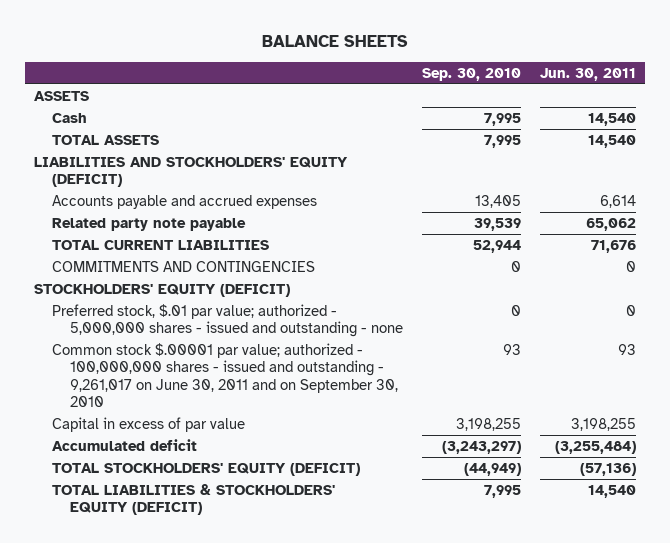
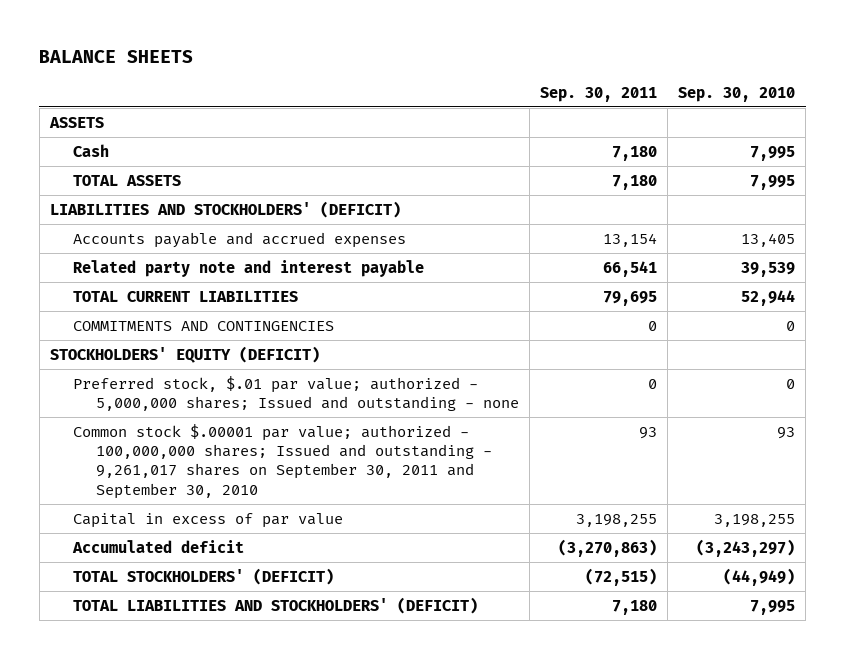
- | Sep. 30, 2010 | Jun. 30, 2011
+ | Sep. 30, 2011 | Sep. 30, 2010
- LIABILITIES AND STOCKHOLDERS' EQUITY (DEFICIT)
+ LIABILITIES AND STOCKHOLDERS' (DEFICIT)
- Related party note payable | 39,539 | 65,062
+ Related party note and interest payable | 66,541 | 39,539
- Preferred stock, $.01 par value; authorized - 5,000,000 shares - issued and outstanding - none | 0 | 0
- Common stock $.00001 par value; authorized - 100,000,000 shares - issued and outstanding - 9,261,017 on June 30, 2011 and on September 30, 2010 | 93 | 93
+ Preferred stock, $.01 par value; authorized - 5,000,000 shares; Issued and outstanding - none | 0 | 0
+ Common stock $.00001 par value; authorized - 100,000,000 shares; Issued and outstanding - 9,261,017 shares on September 30, 2011 and September 30, 2010 | 93 | 93
- TOTAL STOCKHOLDERS' EQUITY (DEFICIT) | (44,949) | (57,136)
- TOTAL LIABILITIES & STOCKHOLDERS' EQUITY (DEFICIT) | 7,995 | 14,540
+ TOTAL STOCKHOLDERS' (DEFICIT) | (72,515) | (44,949)
+ TOTAL LIABILITIES AND STOCKHOLDERS' (DEFICIT) | 7,180 | 7,995

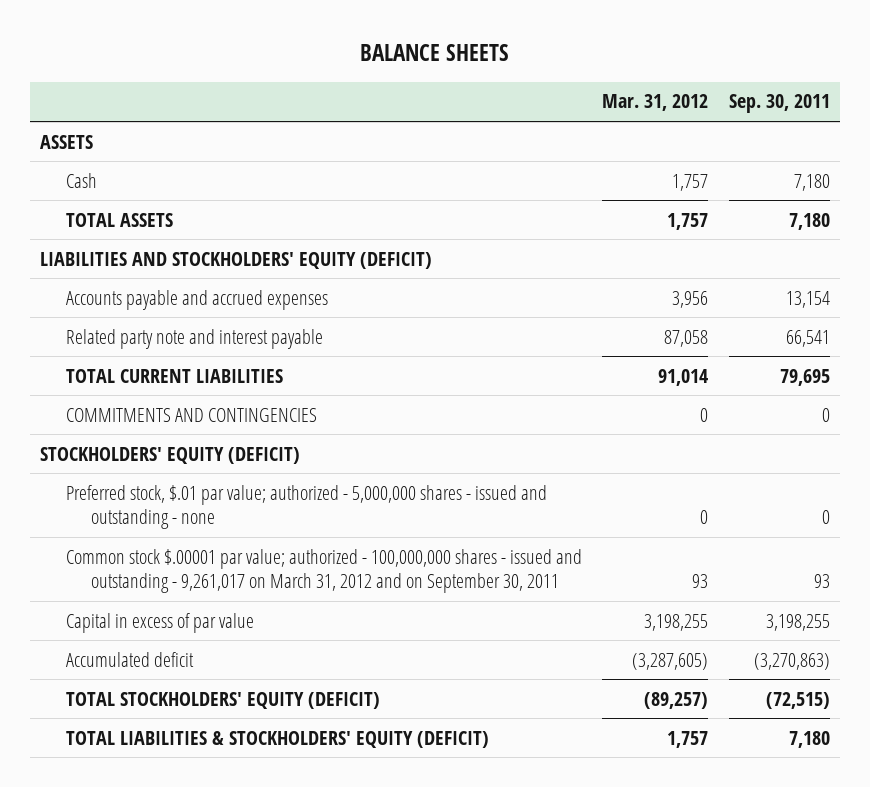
- | Sep. 30, 2011 | Sep. 30, 2010
+ | Mar. 31, 2012 | Sep. 30, 2011
- LIABILITIES AND STOCKHOLDERS' (DEFICIT)
+ LIABILITIES AND STOCKHOLDERS' EQUITY (DEFICIT)
- Preferred stock, $.01 par value; authorized - 5,000,000 shares; Issued and outstanding - none | 0 | 0
- Common stock $.00001 par value; authorized - 100,000,000 shares; Issued and outstanding - 9,261,017 shares on September 30, 2011 and September 30, 2010 | 93 | 93
+ Preferred stock, $.01 par value; authorized - 5,000,000 shares - issued and outstanding - none | 0 | 0
+ Common stock $.00001 par value; authorized - 100,000,000 shares - issued and outstanding - 9,261,017 on March 31, 2012 and on September 30, 2011 | 93 | 93
- TOTAL STOCKHOLDERS' (DEFICIT) | (72,515) | (44,949)
- TOTAL LIABILITIES AND STOCKHOLDERS' (DEFICIT) | 7,180 | 7,995
+ TOTAL STOCKHOLDERS' EQUITY (DEFICIT) | (89,257) | (72,515)
+ TOTAL LIABILITIES & STOCKHOLDERS' EQUITY (DEFICIT) | 1,757 | 7,180

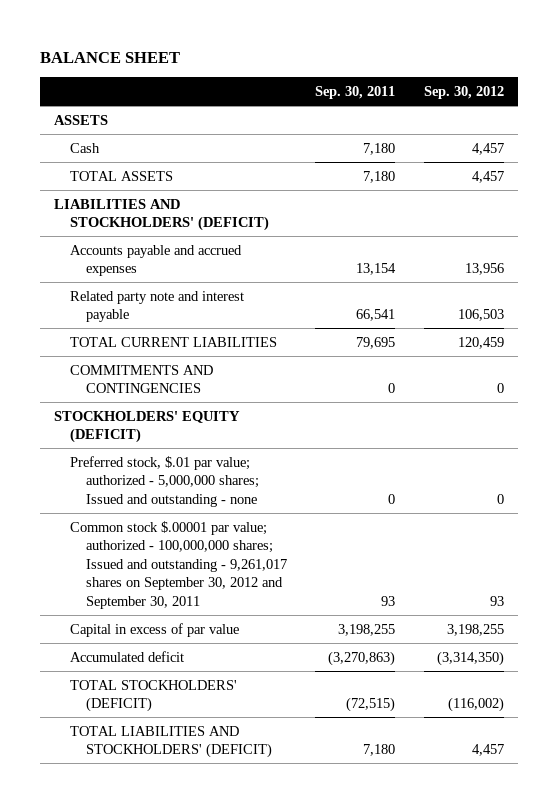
- BALANCE SHEETS
+ BALANCE SHEET
- | Mar. 31, 2012 | Sep. 30, 2011
+ | Sep. 30, 2011 | Sep. 30, 2012
- LIABILITIES AND STOCKHOLDERS' EQUITY (DEFICIT)
+ LIABILITIES AND STOCKHOLDERS' (DEFICIT)
- Preferred stock, $.01 par value; authorized - 5,000,000 shares - issued and outstanding - none | 0 | 0
- Common stock $.00001 par value; authorized - 100,000,000 shares - issued and outstanding - 9,261,017 on March 31, 2012 and on September 30, 2011 | 93 | 93
+ Preferred stock, $.01 par value; authorized - 5,000,000 shares; Issued and outstanding - none | 0 | 0
+ Common stock $.00001 par value; authorized - 100,000,000 shares; Issued and outstanding - 9,261,017 shares on September 30, 2012 and September 30, 2011 | 93 | 93
- TOTAL STOCKHOLDERS' EQUITY (DEFICIT) | (89,257) | (72,515)
- TOTAL LIABILITIES & STOCKHOLDERS' EQUITY (DEFICIT) | 1,757 | 7,180
+ TOTAL STOCKHOLDERS' (DEFICIT) | (72,515) | (116,002)
+ TOTAL LIABILITIES AND STOCKHOLDERS' (DEFICIT) | 7,180 | 4,457

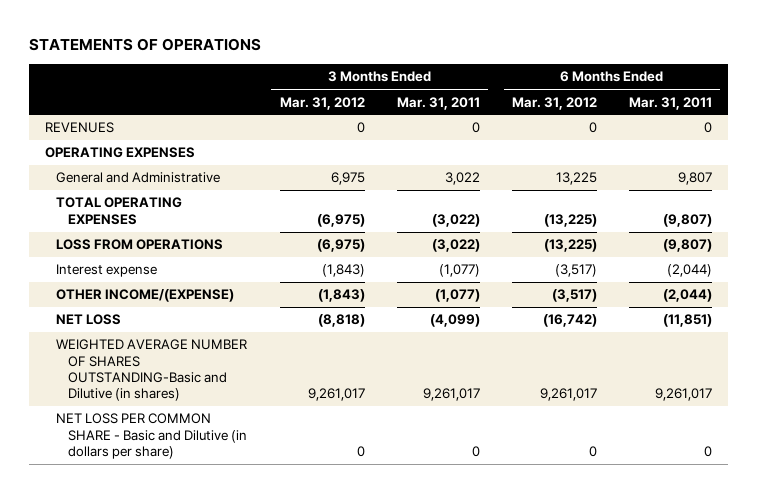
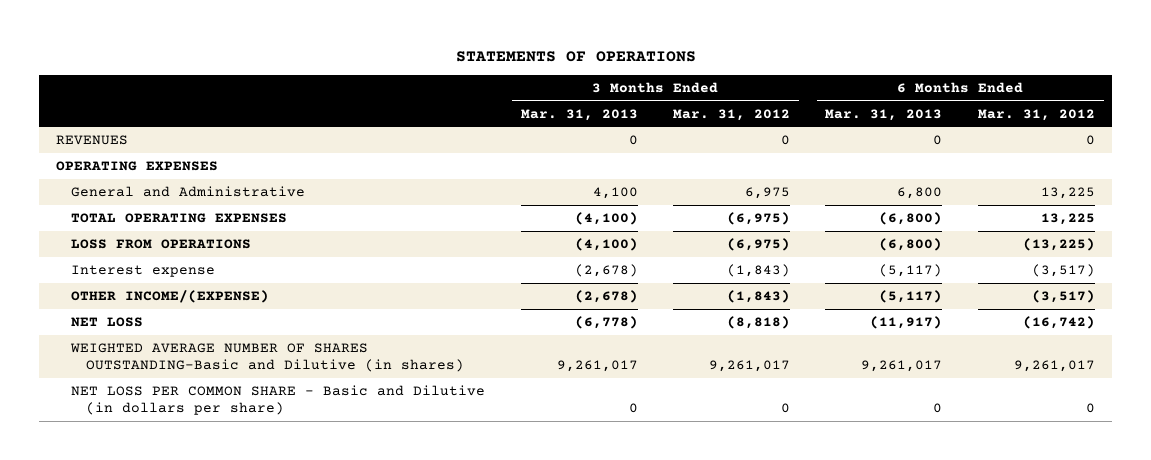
- | 3 Months Ended Mar. 31, 2012 | 3 Months Ended Mar. 31, 2011 | 6 Months Ended Mar. 31, 2012 | 6 Months Ended Mar. 31, 2011
+ | 3 Months Ended Mar. 31, 2013 | 3 Months Ended Mar. 31, 2012 | 6 Months Ended Mar. 31, 2013 | 6 Months Ended Mar. 31, 2012
- TOTAL OPERATING EXPENSES | (6,975) | (3,022) | (13,225) | (9,807)
+ TOTAL OPERATING EXPENSES | (4,100) | (6,975) | (6,800) | 13,225

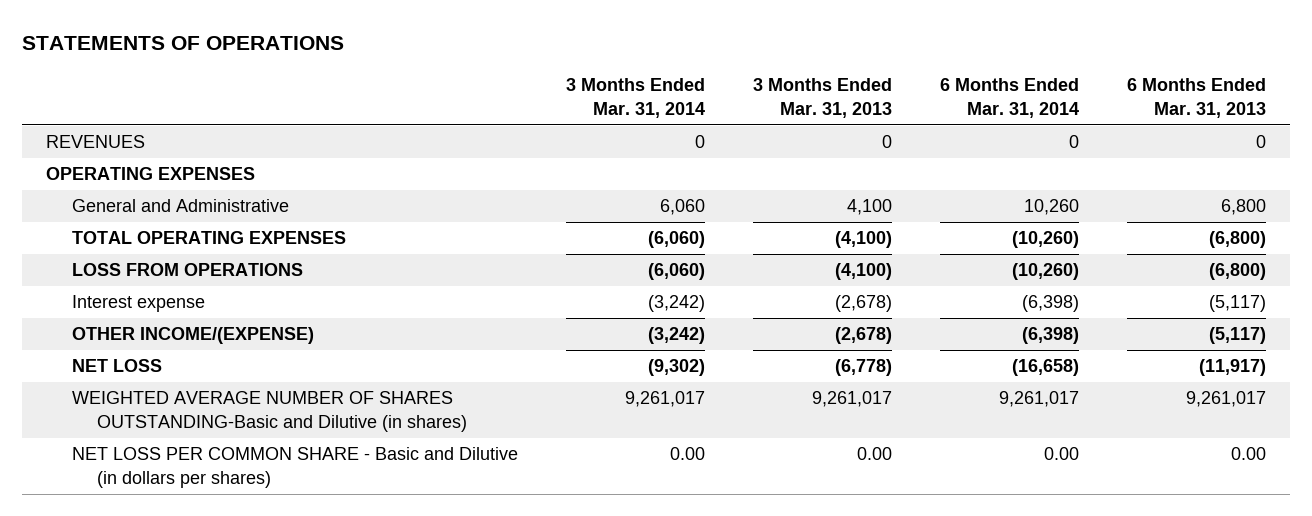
- | 3 Months Ended Mar. 31, 2013 | 3 Months Ended Mar. 31, 2012 | 6 Months Ended Mar. 31, 2013 | 6 Months Ended Mar. 31, 2012
+ | 3 Months Ended Mar. 31, 2014 | 3 Months Ended Mar. 31, 2013 | 6 Months Ended Mar. 31, 2014 | 6 Months Ended Mar. 31, 2013
- NET LOSS PER COMMON SHARE - Basic and Dilutive (in dollars per share) | 0 | 0 | 0 | 0
+ NET LOSS PER COMMON SHARE - Basic and Dilutive (in dollars per shares) | 0.00 | 0.00 | 0.00 | 0.00

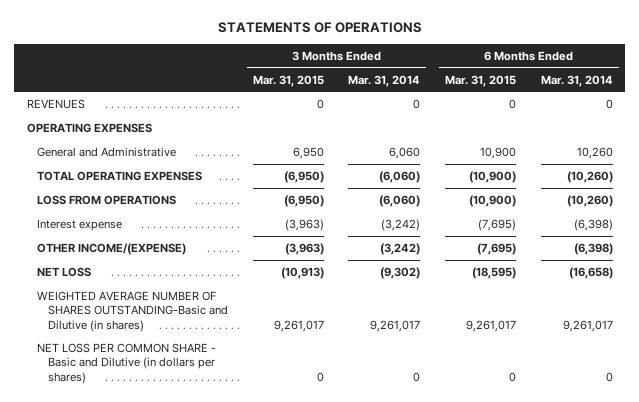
- | 3 Months Ended Mar. 31, 2014 | 3 Months Ended Mar. 31, 2013 | 6 Months Ended Mar. 31, 2014 | 6 Months Ended Mar. 31, 2013
+ | 3 Months Ended Mar. 31, 2015 | 3 Months Ended Mar. 31, 2014 | 6 Months Ended Mar. 31, 2015 | 6 Months Ended Mar. 31, 2014
- NET LOSS PER COMMON SHARE - Basic and Dilutive (in dollars per shares) | 0.00 | 0.00 | 0.00 | 0.00
+ NET LOSS PER COMMON SHARE - Basic and Dilutive (in dollars per shares) | 0 | 0 | 0 | 0

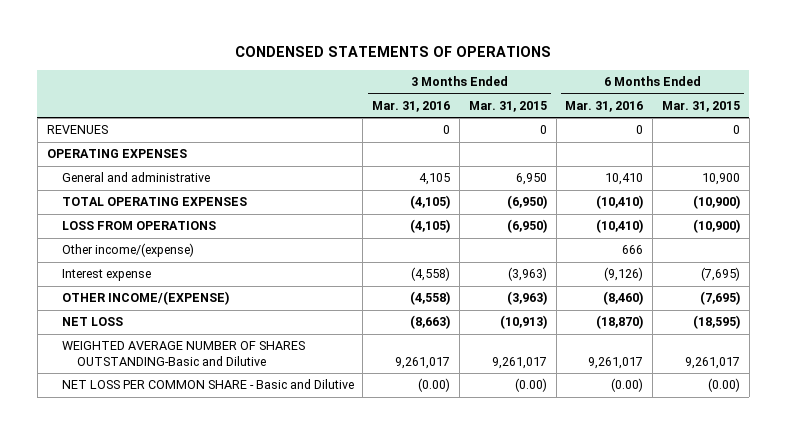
- STATEMENTS OF OPERATIONS
+ CONDENSED STATEMENTS OF OPERATIONS
- | 3 Months Ended Mar. 31, 2015 | 3 Months Ended Mar. 31, 2014 | 6 Months Ended Mar. 31, 2015 | 6 Months Ended Mar. 31, 2014
+ | 3 Months Ended Mar. 31, 2016 | 3 Months Ended Mar. 31, 2015 | 6 Months Ended Mar. 31, 2016 | 6 Months Ended Mar. 31, 2015
- General and Administrative | 6,950 | 6,060 | 10,900 | 10,260
+ General and administrative | 4,105 | 6,950 | 10,410 | 10,900
+ Other income/(expense) | | | 666 |
- WEIGHTED AVERAGE NUMBER OF SHARES OUTSTANDING-Basic and Dilutive (in shares) | 9,261,017 | 9,261,017 | 9,261,017 | 9,261,017
- NET LOSS PER COMMON SHARE - Basic and Dilutive (in dollars per shares) | 0 | 0 | 0 | 0
+ WEIGHTED AVERAGE NUMBER OF SHARES OUTSTANDING-Basic and Dilutive | 9,261,017 | 9,261,017 | 9,261,017 | 9,261,017
+ NET LOSS PER COMMON SHARE - Basic and Dilutive | (0.00) | (0.00) | (0.00) | (0.00)

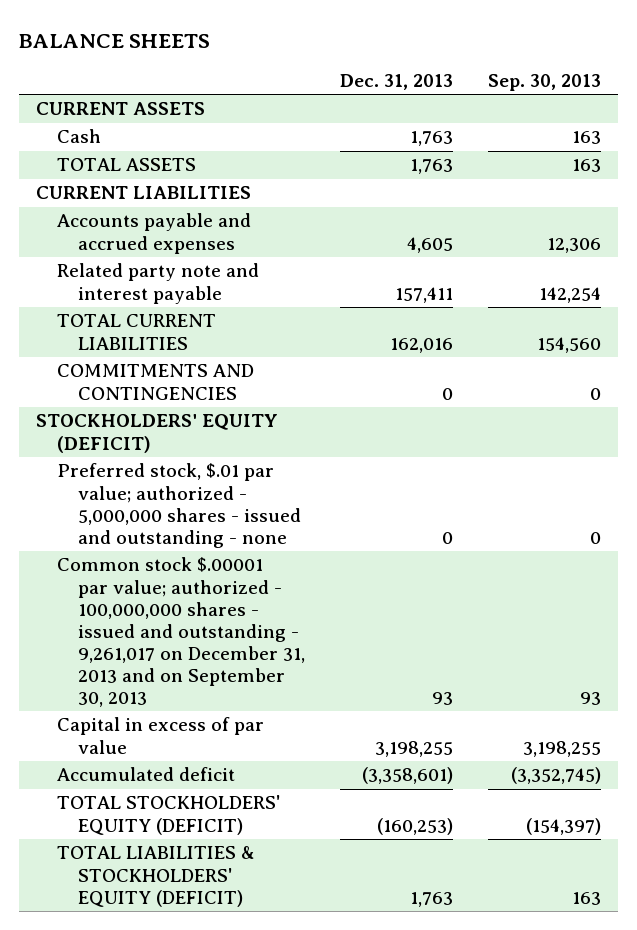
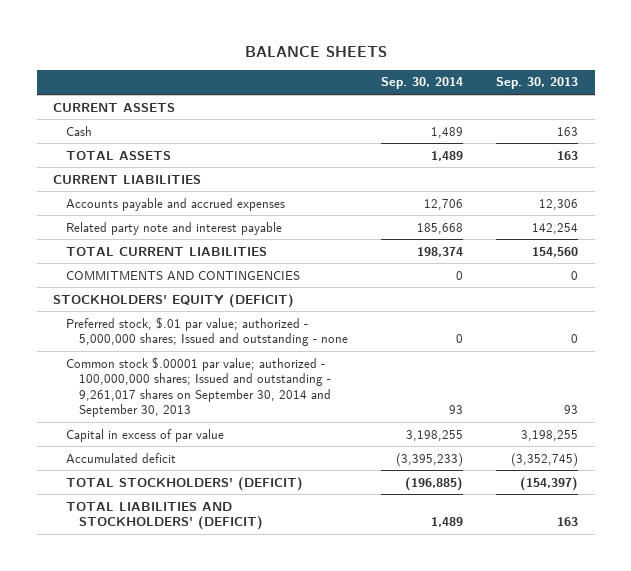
- | Dec. 31, 2013 | Sep. 30, 2013
+ | Sep. 30, 2014 | Sep. 30, 2013
- Preferred stock, $.01 par value; authorized - 5,000,000 shares - issued and outstanding - none | 0 | 0
- Common stock $.00001 par value; authorized - 100,000,000 shares - issued and outstanding - 9,261,017 on December 31, 2013 and on September 30, 2013 | 93 | 93
+ Preferred stock, $.01 par value; authorized - 5,000,000 shares; Issued and outstanding - none | 0 | 0
+ Common stock $.00001 par value; authorized - 100,000,000 shares; Issued and outstanding - 9,261,017 shares on September 30, 2014 and September 30, 2013 | 93 | 93
- TOTAL STOCKHOLDERS' EQUITY (DEFICIT) | (160,253) | (154,397)
- TOTAL LIABILITIES & STOCKHOLDERS' EQUITY (DEFICIT) | 1,763 | 163
+ TOTAL STOCKHOLDERS' (DEFICIT) | (196,885) | (154,397)
+ TOTAL LIABILITIES AND STOCKHOLDERS' (DEFICIT) | 1,489 | 163

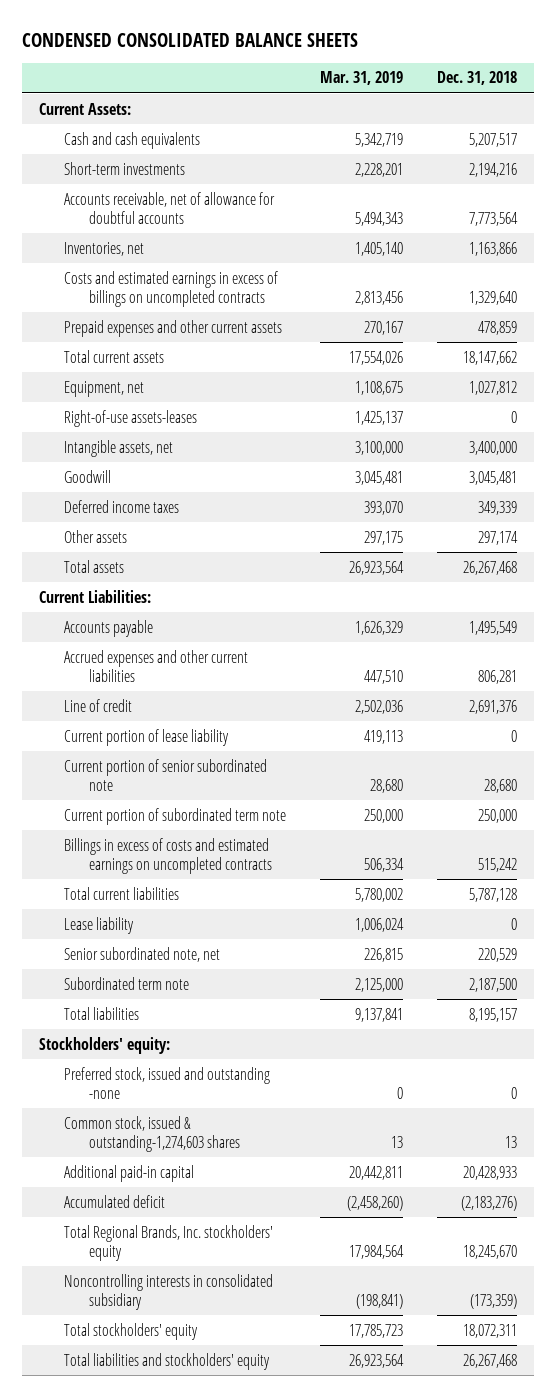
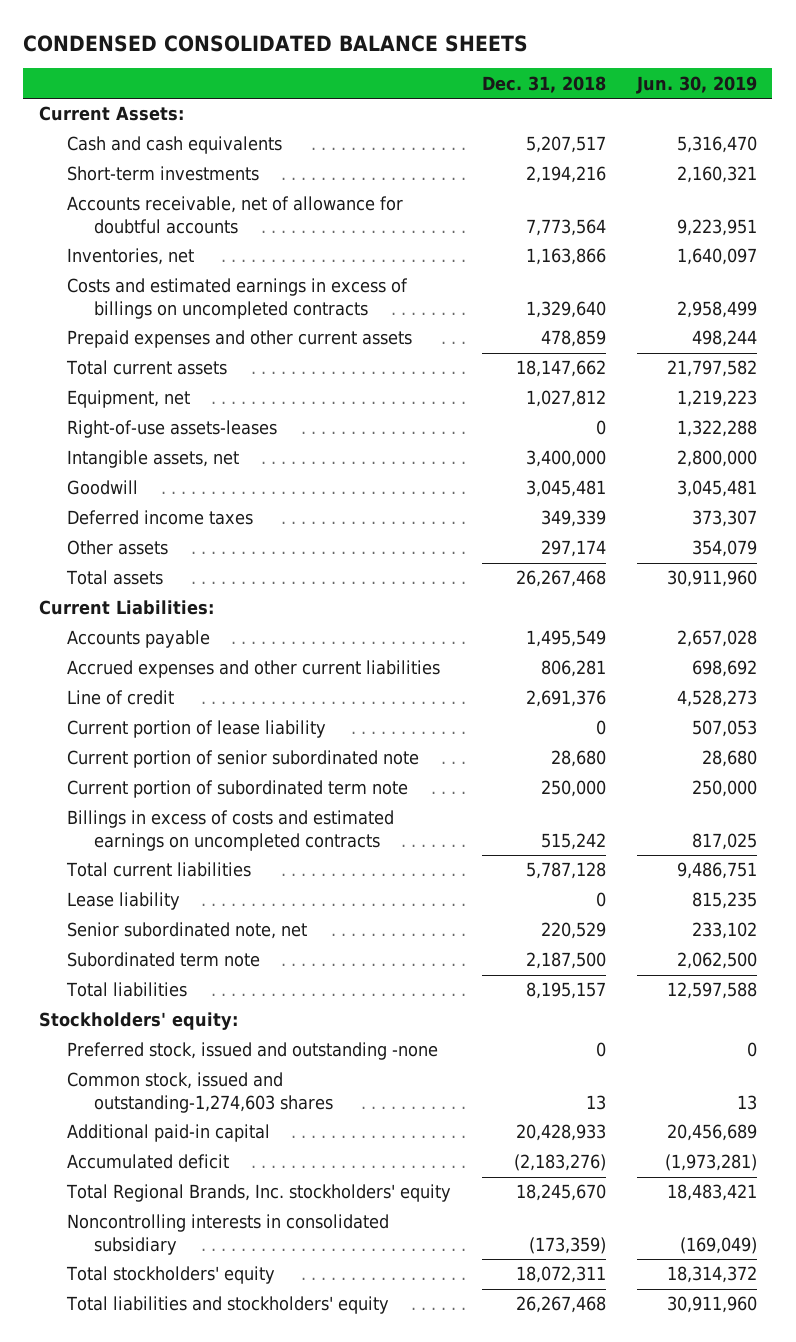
- | Mar. 31, 2019 | Dec. 31, 2018
+ | Dec. 31, 2018 | Jun. 30, 2019
- Common stock, issued & outstanding-1,274,603 shares | 13 | 13
+ Common stock, issued and outstanding-1,274,603 shares | 13 | 13

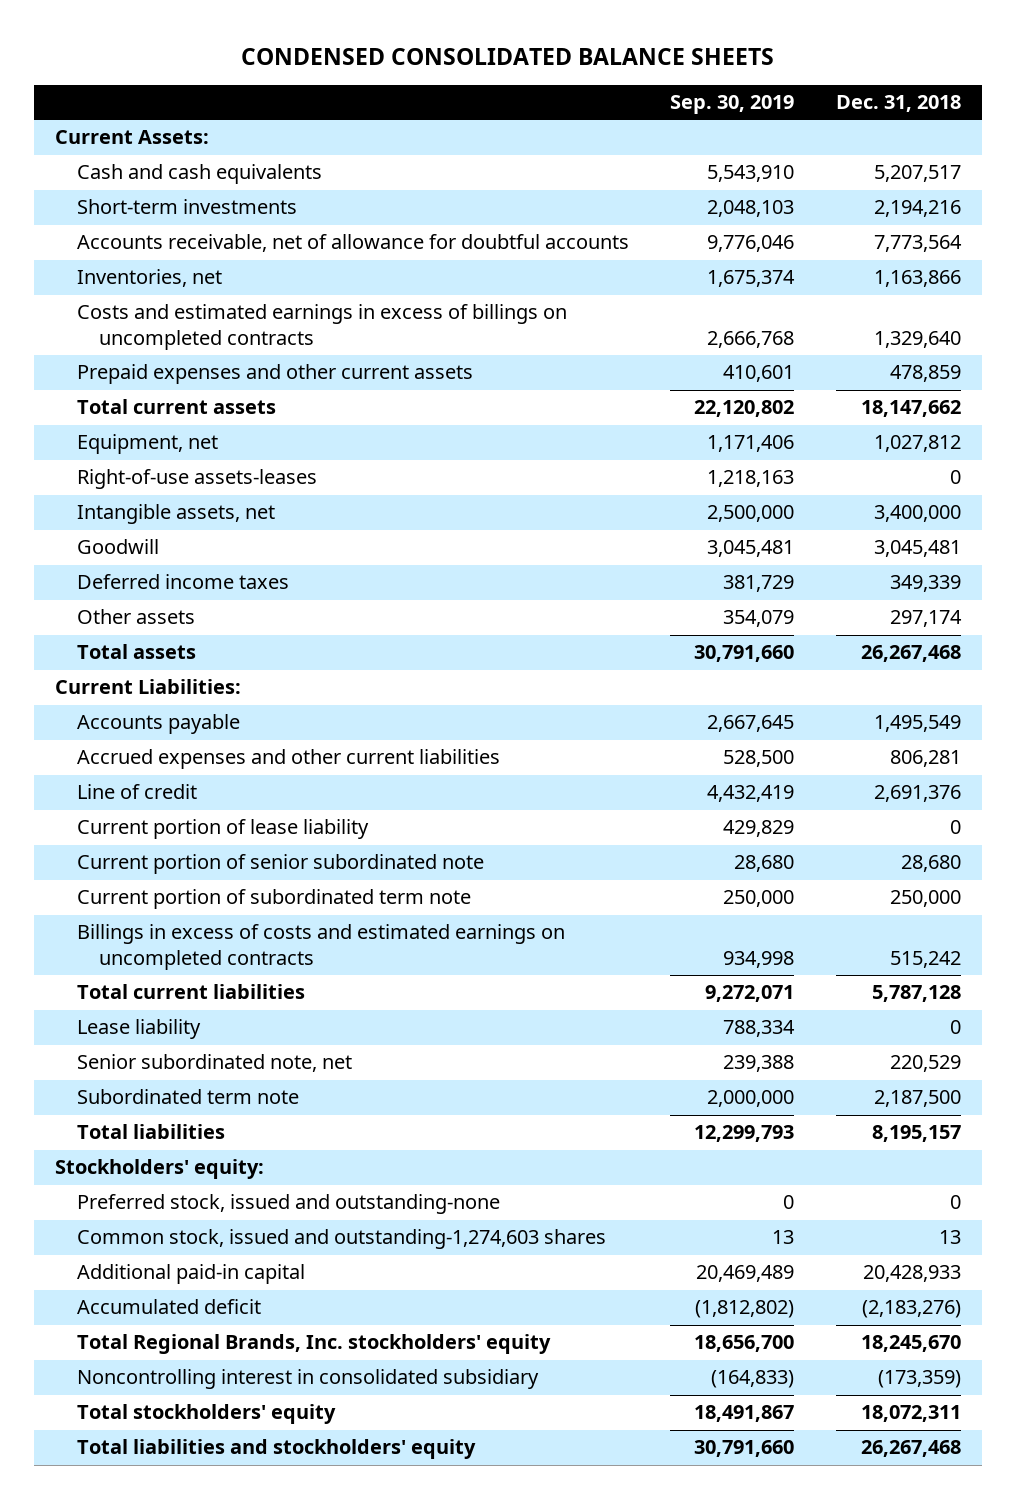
- | Dec. 31, 2018 | Jun. 30, 2019
+ | Sep. 30, 2019 | Dec. 31, 2018
- Preferred stock, issued and outstanding -none | 0 | 0
+ Preferred stock, issued and outstanding-none | 0 | 0
- Noncontrolling interests in consolidated subsidiary | (173,359) | (169,049)
+ Noncontrolling interest in consolidated subsidiary | (164,833) | (173,359)

